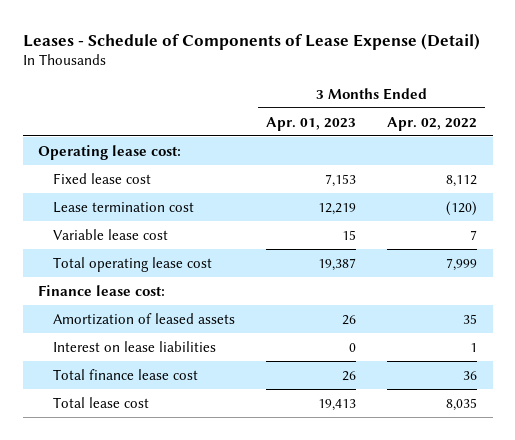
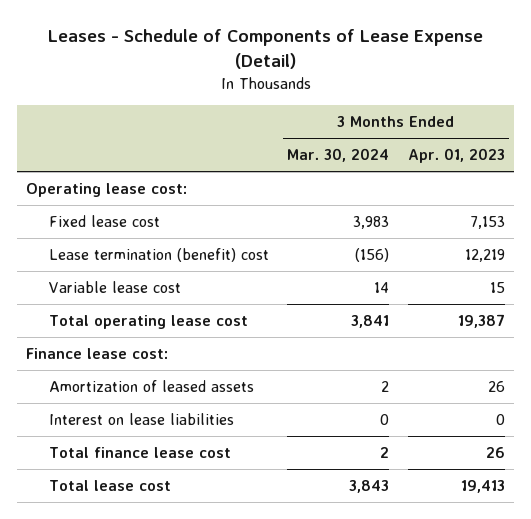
- | 3 Months Ended Apr. 01, 2023 | 3 Months Ended Apr. 02, 2022
+ | 3 Months Ended Mar. 30, 2024 | 3 Months Ended Apr. 01, 2023
- Lease termination cost | 12,219 | (120)
+ Lease termination (benefit) cost | (156) | 12,219

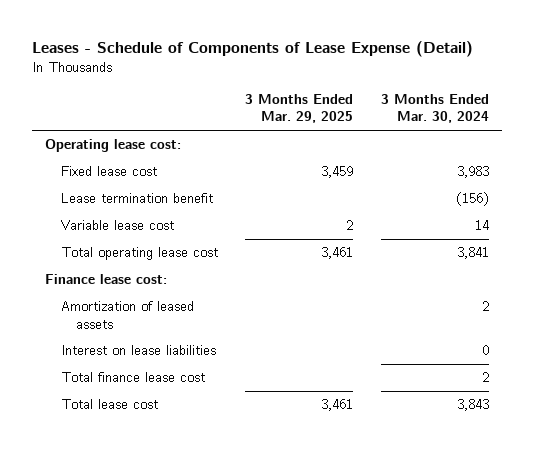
- | 3 Months Ended Mar. 30, 2024 | 3 Months Ended Apr. 01, 2023
+ | 3 Months Ended Mar. 29, 2025 | 3 Months Ended Mar. 30, 2024
- Lease termination (benefit) cost | (156) | 12,219
+ Lease termination benefit | | (156)

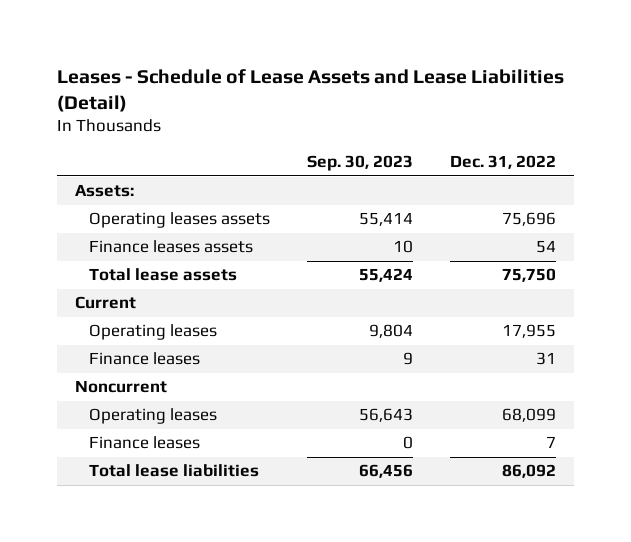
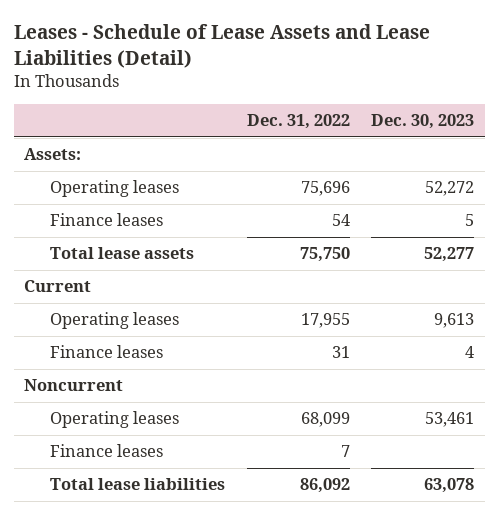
- | Sep. 30, 2023 | Dec. 31, 2022
+ | Dec. 31, 2022 | Dec. 30, 2023
- Operating leases assets | 55,414 | 75,696
- Finance leases assets | 10 | 54
+ Operating leases | 75,696 | 52,272
+ Finance leases | 54 | 5

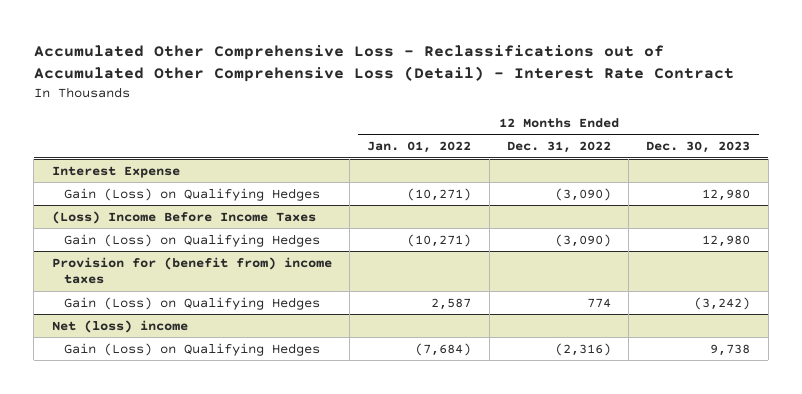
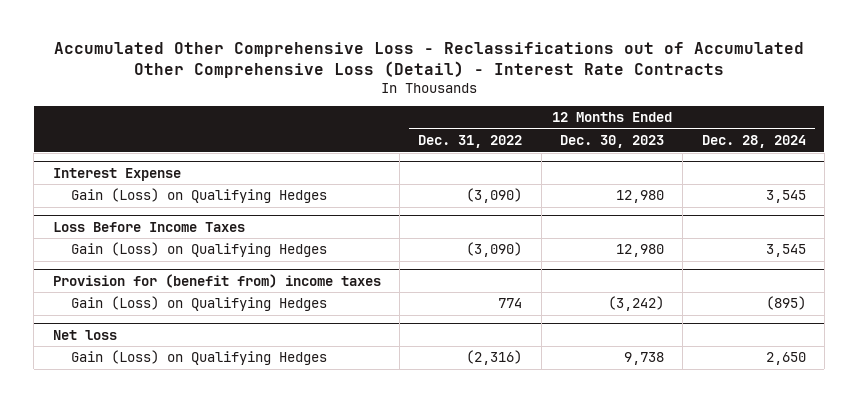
- Accumulated Other Comprehensive Loss - Reclassifications out of Accumulated Other Comprehensive Loss (Detail) - Interest Rate Contract
+ Accumulated Other Comprehensive Loss - Reclassifications out of Accumulated Other Comprehensive Loss (Detail) - Interest Rate Contracts
- | 12 Months Ended Jan. 01, 2022 | 12 Months Ended Dec. 31, 2022 | 12 Months Ended Dec. 30, 2023
+ | 12 Months Ended Dec. 31, 2022 | 12 Months Ended Dec. 30, 2023 | 12 Months Ended Dec. 28, 2024
- (Loss) Income Before Income Taxes
+ Loss Before Income Taxes
- Net (loss) income
+ Net loss

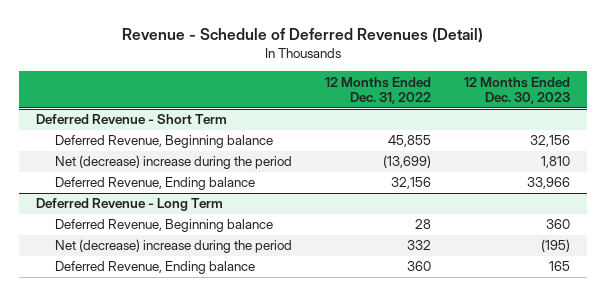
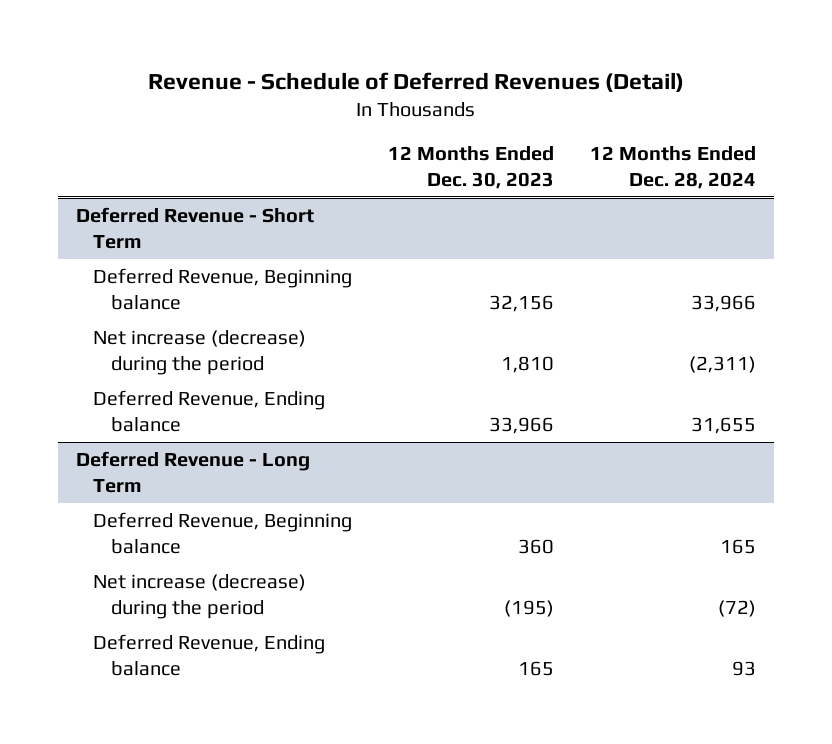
- | 12 Months Ended Dec. 31, 2022 | 12 Months Ended Dec. 30, 2023
+ | 12 Months Ended Dec. 30, 2023 | 12 Months Ended Dec. 28, 2024
@ Deferred Revenue - Short Term
- Net (decrease) increase during the period | (13,699) | 1,810
+ Net increase (decrease) during the period | 1,810 | (2,311)
@ Deferred Revenue - Long Term
- Net (decrease) increase during the period | 332 | (195)
+ Net increase (decrease) during the period | (195) | (72)

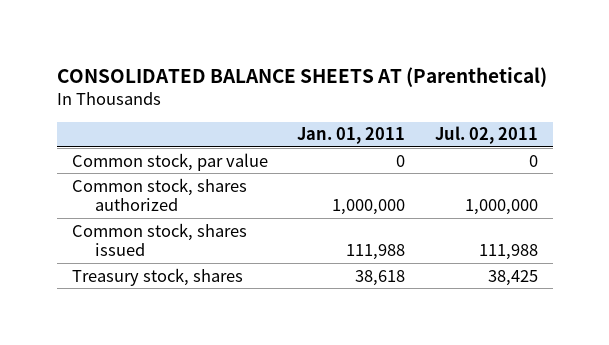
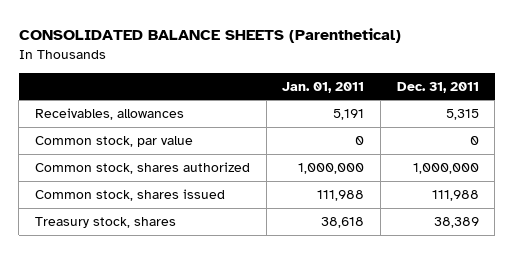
- CONSOLIDATED BALANCE SHEETS AT (Parenthetical)
+ CONSOLIDATED BALANCE SHEETS (Parenthetical)
- | Jan. 01, 2011 | Jul. 02, 2011
+ | Jan. 01, 2011 | Dec. 31, 2011
+ Receivables, allowances | 5,191 | 5,315

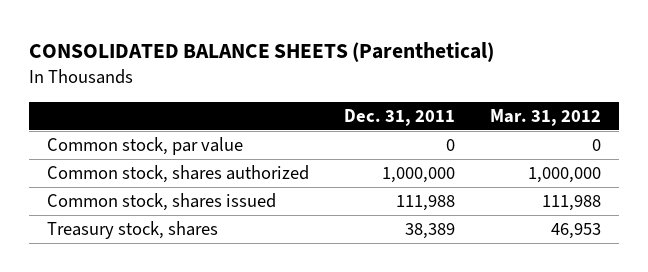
- | Jan. 01, 2011 | Dec. 31, 2011
+ | Dec. 31, 2011 | Mar. 31, 2012
- Receivables, allowances | 5,191 | 5,315

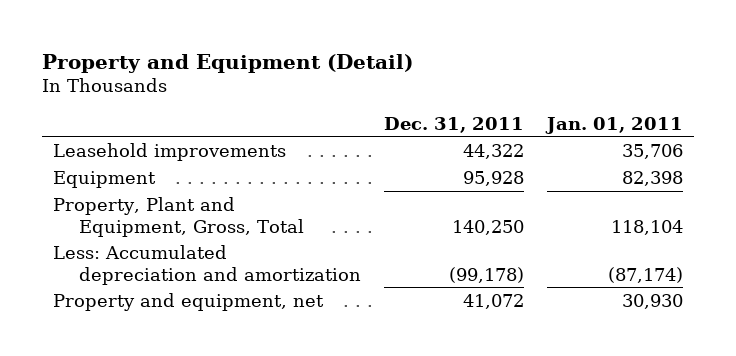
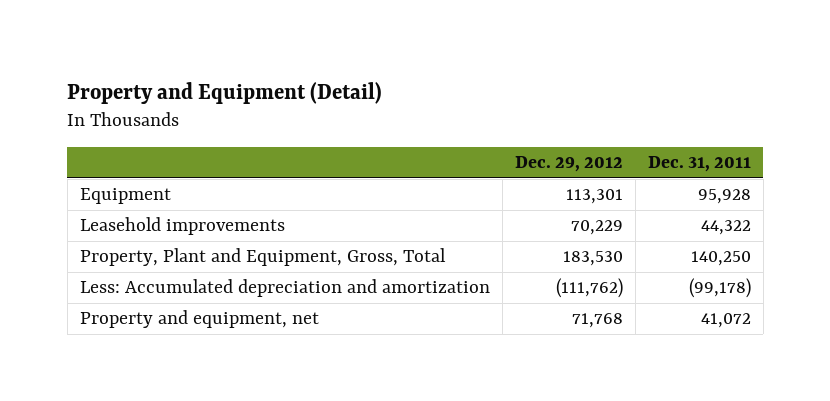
- | Dec. 31, 2011 | Jan. 01, 2011
+ | Dec. 29, 2012 | Dec. 31, 2011
moved down: Leasehold improvements | 70,229 | 44,322

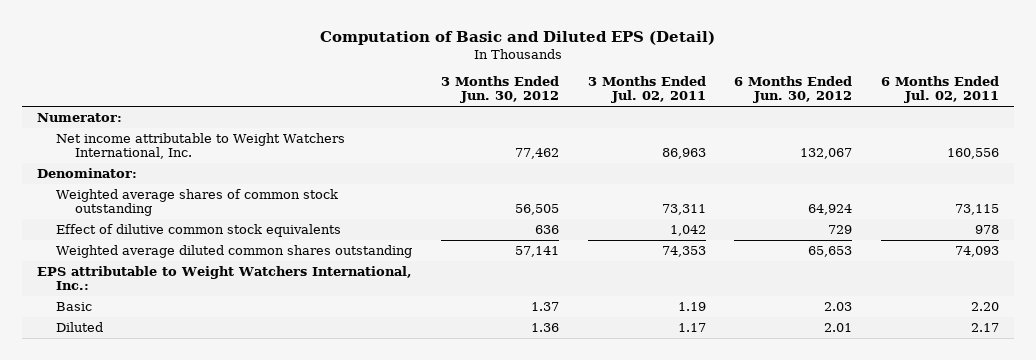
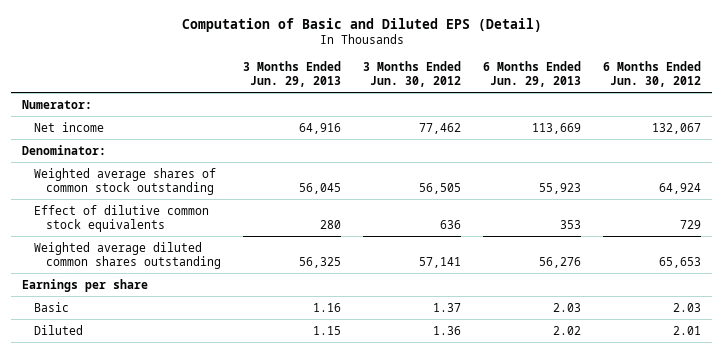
- | 3 Months Ended Jun. 30, 2012 | 3 Months Ended Jul. 02, 2011 | 6 Months Ended Jun. 30, 2012 | 6 Months Ended Jul. 02, 2011
+ | 3 Months Ended Jun. 29, 2013 | 3 Months Ended Jun. 30, 2012 | 6 Months Ended Jun. 29, 2013 | 6 Months Ended Jun. 30, 2012
- Net income attributable to Weight Watchers International, Inc. | 77,462 | 86,963 | 132,067 | 160,556
+ Net income | 64,916 | 77,462 | 113,669 | 132,067
- EPS attributable to Weight Watchers International, Inc.:
+ Earnings per share

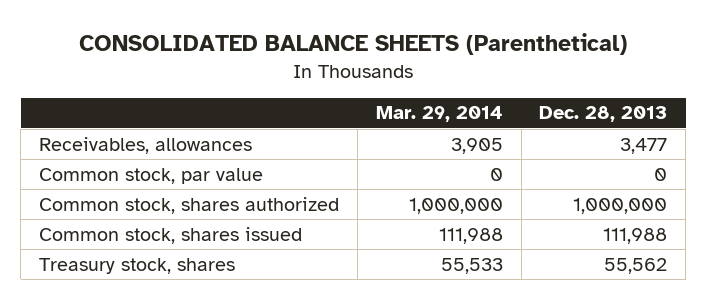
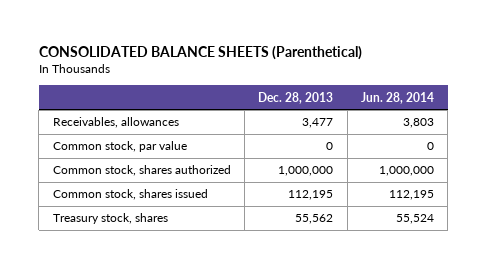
- | Mar. 29, 2014 | Dec. 28, 2013
+ | Dec. 28, 2013 | Jun. 28, 2014
- Common stock, shares issued | 111,988 | 111,988
+ Common stock, shares issued | 112,195 | 112,195

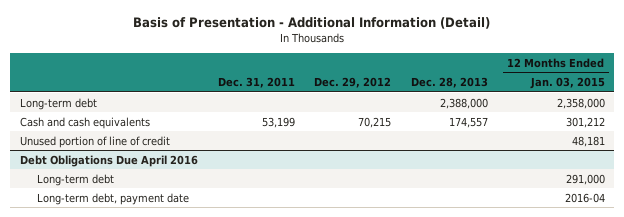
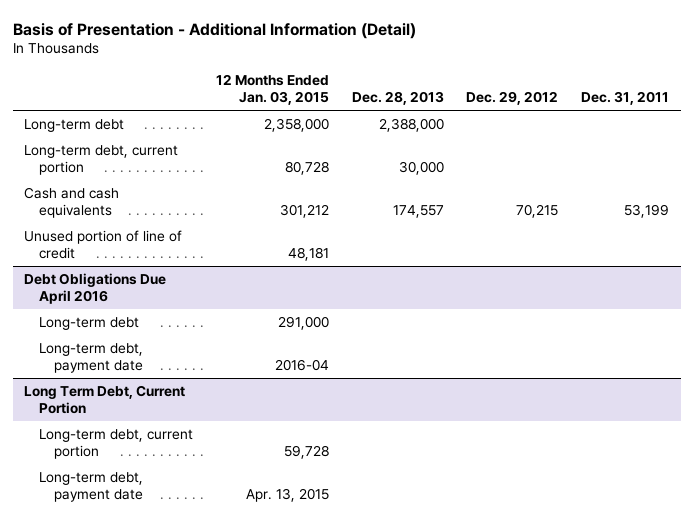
- | Dec. 31, 2011 | Dec. 29, 2012 | Dec. 28, 2013 | 12 Months Ended Jan. 03, 2015
+ | 12 Months Ended Jan. 03, 2015 | Dec. 28, 2013 | Dec. 29, 2012 | Dec. 31, 2011
+ Long-term debt, current portion | 80,728 | 30,000 | |
+ Long Term Debt, Current Portion
+ Long-term debt, current portion | 59,728 | | |
+ Long-term debt, payment date | Apr. 13, 2015 | | |

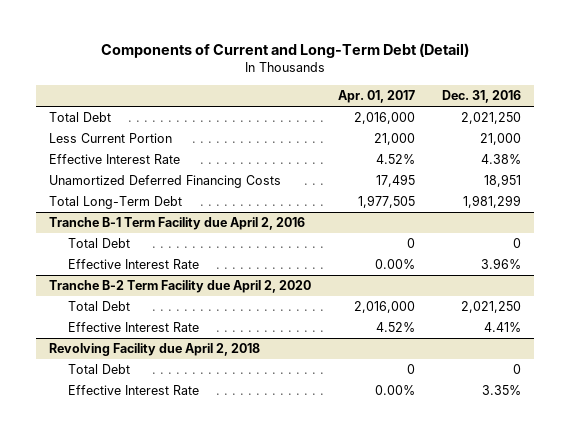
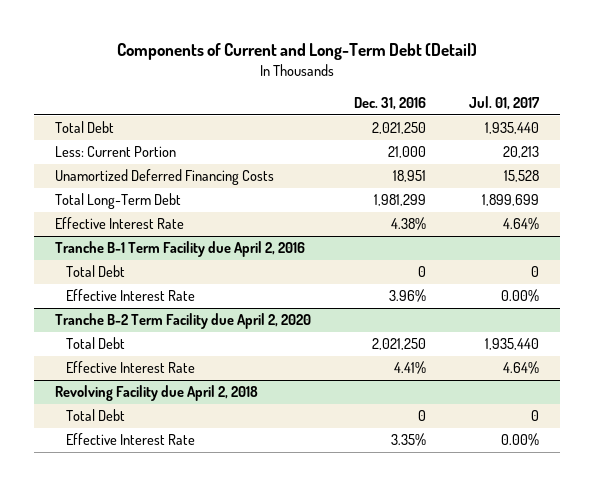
- | Apr. 01, 2017 | Dec. 31, 2016
+ | Dec. 31, 2016 | Jul. 01, 2017
- Less Current Portion | 21,000 | 21,000
+ Less: Current Portion | 21,000 | 20,213
moved down: Effective Interest Rate | 4.38% | 4.64%

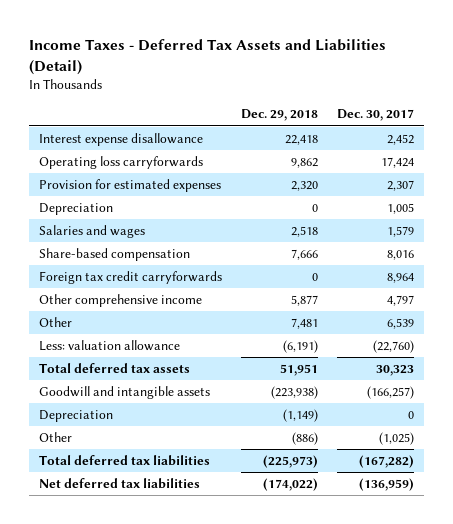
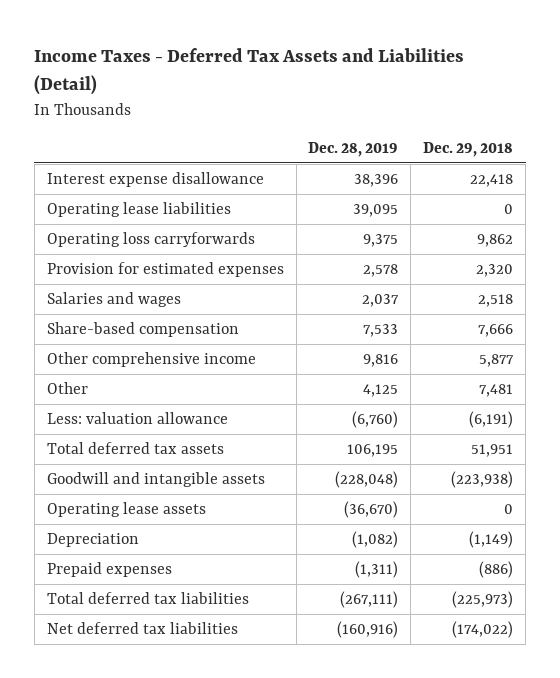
- | Dec. 29, 2018 | Dec. 30, 2017
+ | Dec. 28, 2019 | Dec. 29, 2018
+ Operating lease liabilities | 39,095 | 0
- Depreciation | 0 | 1,005
- Foreign tax credit carryforwards | 0 | 8,964
+ Operating lease assets | (36,670) | 0
- Other | (886) | (1,025)
+ Prepaid expenses | (1,311) | (886)

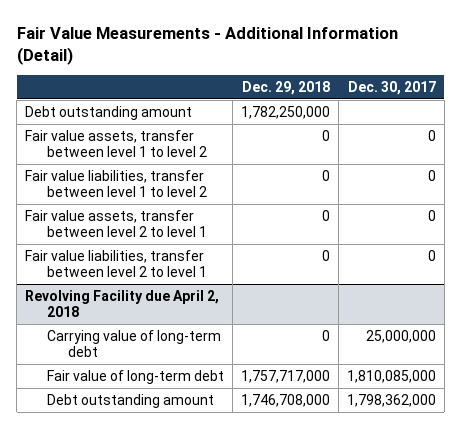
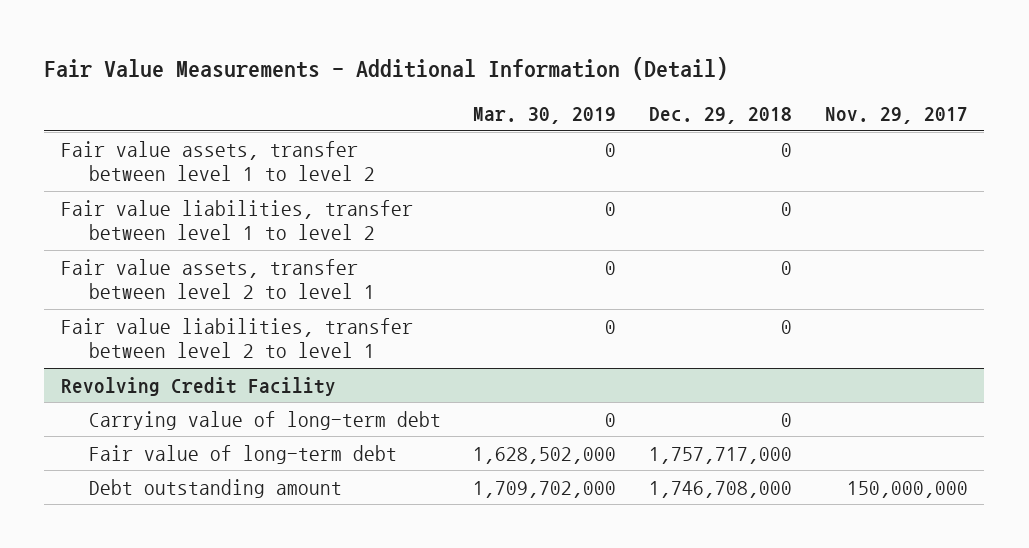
- | Dec. 29, 2018 | Dec. 30, 2017
+ | Mar. 30, 2019 | Dec. 29, 2018 | Nov. 29, 2017
- Debt outstanding amount | 1,782,250,000 |
- Revolving Facility due April 2, 2018
+ Revolving Credit Facility

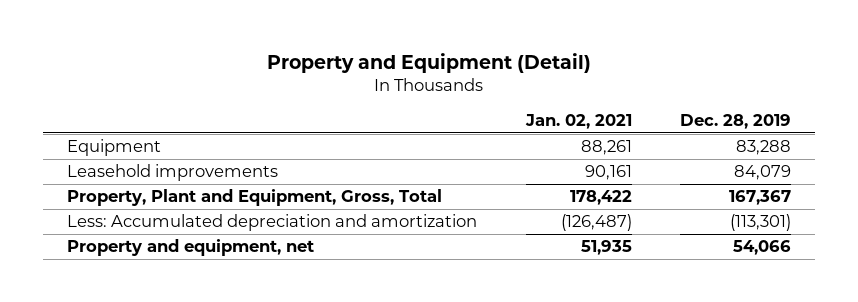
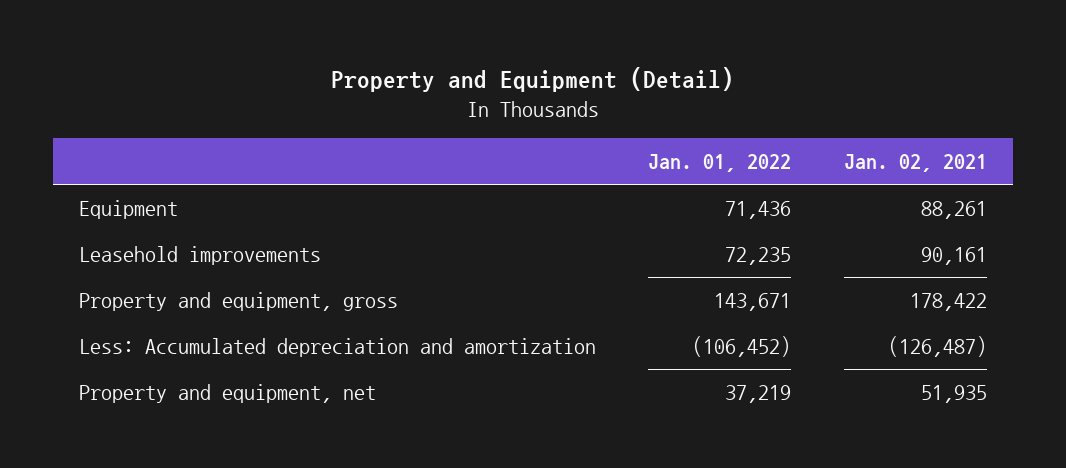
- | Jan. 02, 2021 | Dec. 28, 2019
+ | Jan. 01, 2022 | Jan. 02, 2021
- Property, Plant and Equipment, Gross, Total | 178,422 | 167,367
+ Property and equipment, gross | 143,671 | 178,422

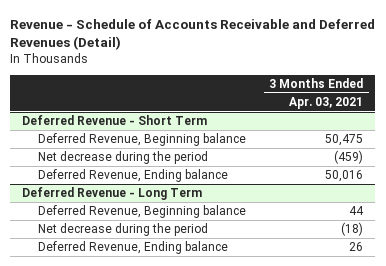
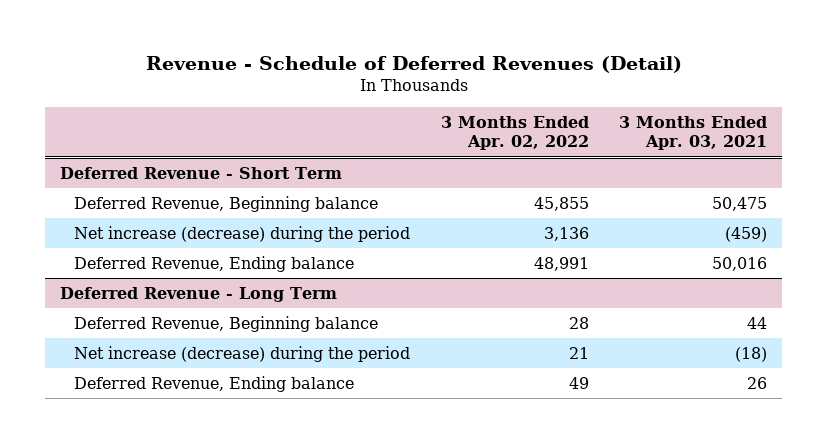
- Revenue - Schedule of Accounts Receivable and Deferred Revenues (Detail)
+ Revenue - Schedule of Deferred Revenues (Detail)
- | 3 Months Ended Apr. 03, 2021
+ | 3 Months Ended Apr. 02, 2022 | 3 Months Ended Apr. 03, 2021
@ Deferred Revenue - Short Term
- Net decrease during the period | (459)
+ Net increase (decrease) during the period | 3,136 | (459)
@ Deferred Revenue - Long Term
- Net decrease during the period | (18)
+ Net increase (decrease) during the period | 21 | (18)

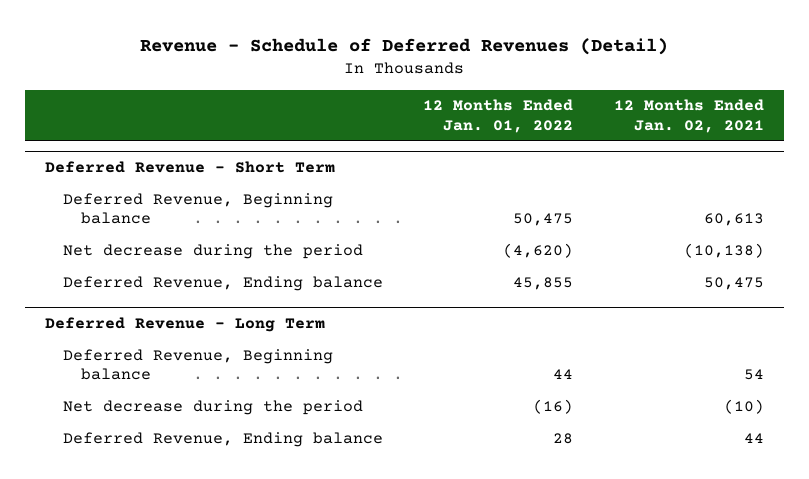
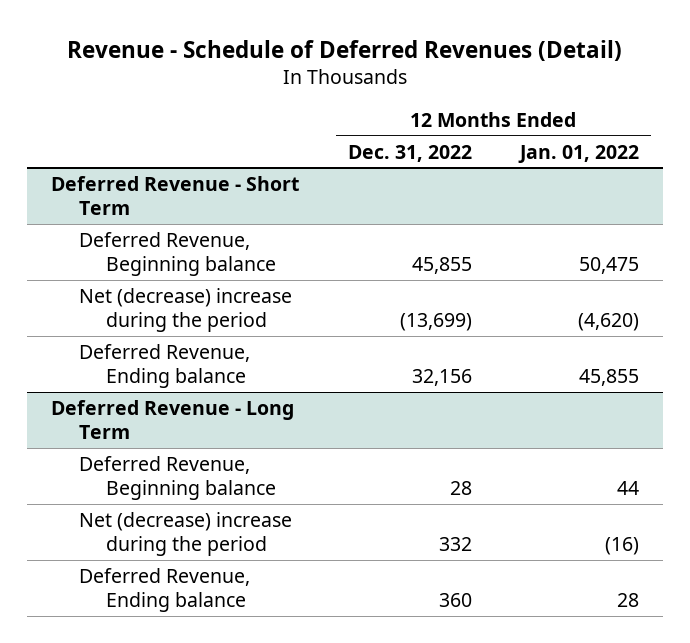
- | 12 Months Ended Jan. 01, 2022 | 12 Months Ended Jan. 02, 2021
+ | 12 Months Ended Dec. 31, 2022 | 12 Months Ended Jan. 01, 2022
@ Deferred Revenue - Short Term
- Net decrease during the period | (4,620) | (10,138)
+ Net (decrease) increase during the period | (13,699) | (4,620)
@ Deferred Revenue - Long Term
- Net decrease during the period | (16) | (10)
+ Net (decrease) increase during the period | 332 | (16)

